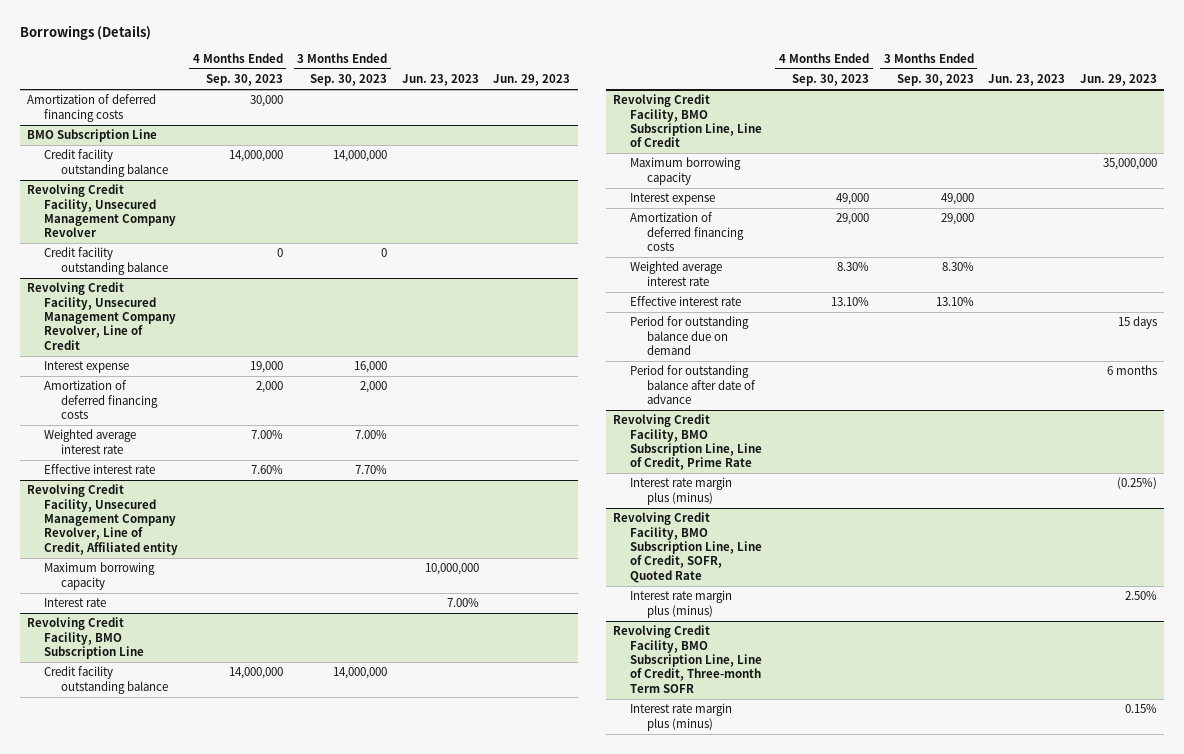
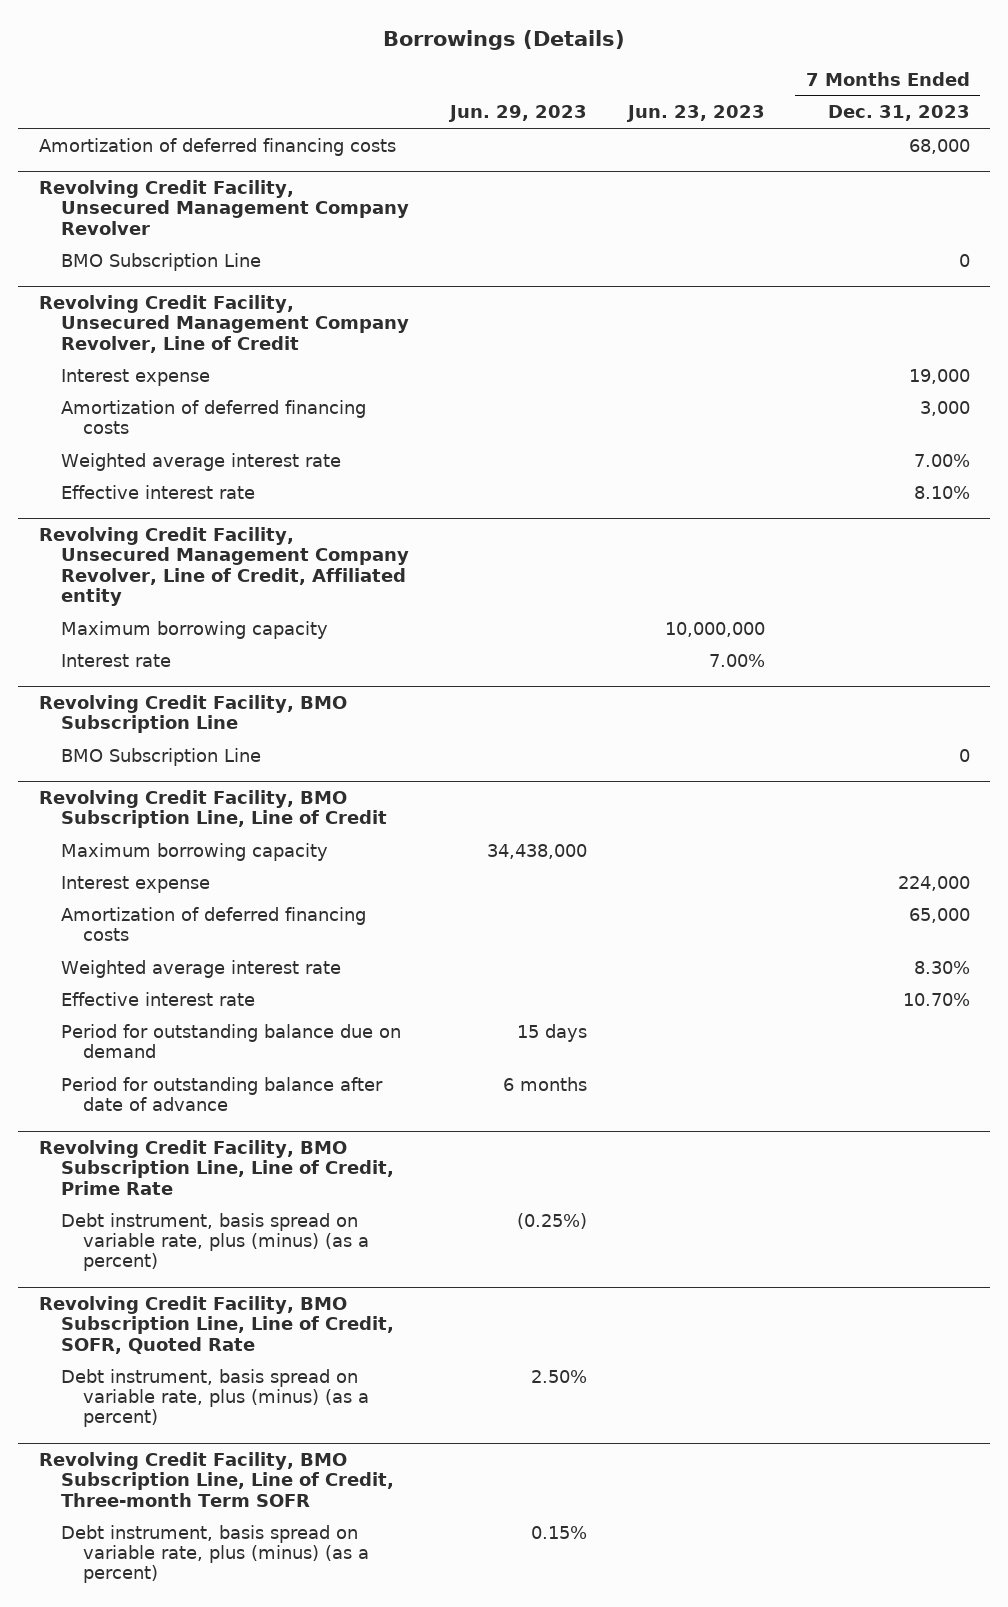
- | 4 Months Ended Sep. 30, 2023 | 3 Months Ended Sep. 30, 2023 | Jun. 23, 2023 | Jun. 29, 2023
+ | Jun. 29, 2023 | Jun. 23, 2023 | 7 Months Ended Dec. 31, 2023
- BMO Subscription Line
- Credit facility outstanding balance | 14,000,000 | 14,000,000 | |
@ Revolving Credit Facility, Unsecured Management Company Revolver
- Credit facility outstanding balance | 0 | 0 | |
+ BMO Subscription Line | | | 0
@ Revolving Credit Facility, BMO Subscription Line
- Credit facility outstanding balance | 14,000,000 | 14,000,000 | |
+ BMO Subscription Line | | | 0
@ Revolving Credit Facility, BMO Subscription Line, Line of Credit
- Maximum borrowing capacity | | | | 35,000,000
+ Maximum borrowing capacity | 34,438,000 | |
@ Revolving Credit Facility, BMO Subscription Line, Line of Credit, Prime Rate
- Interest rate margin plus (minus) | | | | (0.25%)
+ Debt instrument, basis spread on variable rate, plus (minus) (as a percent) | (0.25%) | |
@ Revolving Credit Facility, BMO Subscription Line, Line of Credit, SOFR, Quoted Rate
- Interest rate margin plus (minus) | | | | 2.50%
+ Debt instrument, basis spread on variable rate, plus (minus) (as a percent) | 2.50% | |
@ Revolving Credit Facility, BMO Subscription Line, Line of Credit, Three-month Term SOFR
- Interest rate margin plus (minus) | | | | 0.15%
+ Debt instrument, basis spread on variable rate, plus (minus) (as a percent) | 0.15% | |

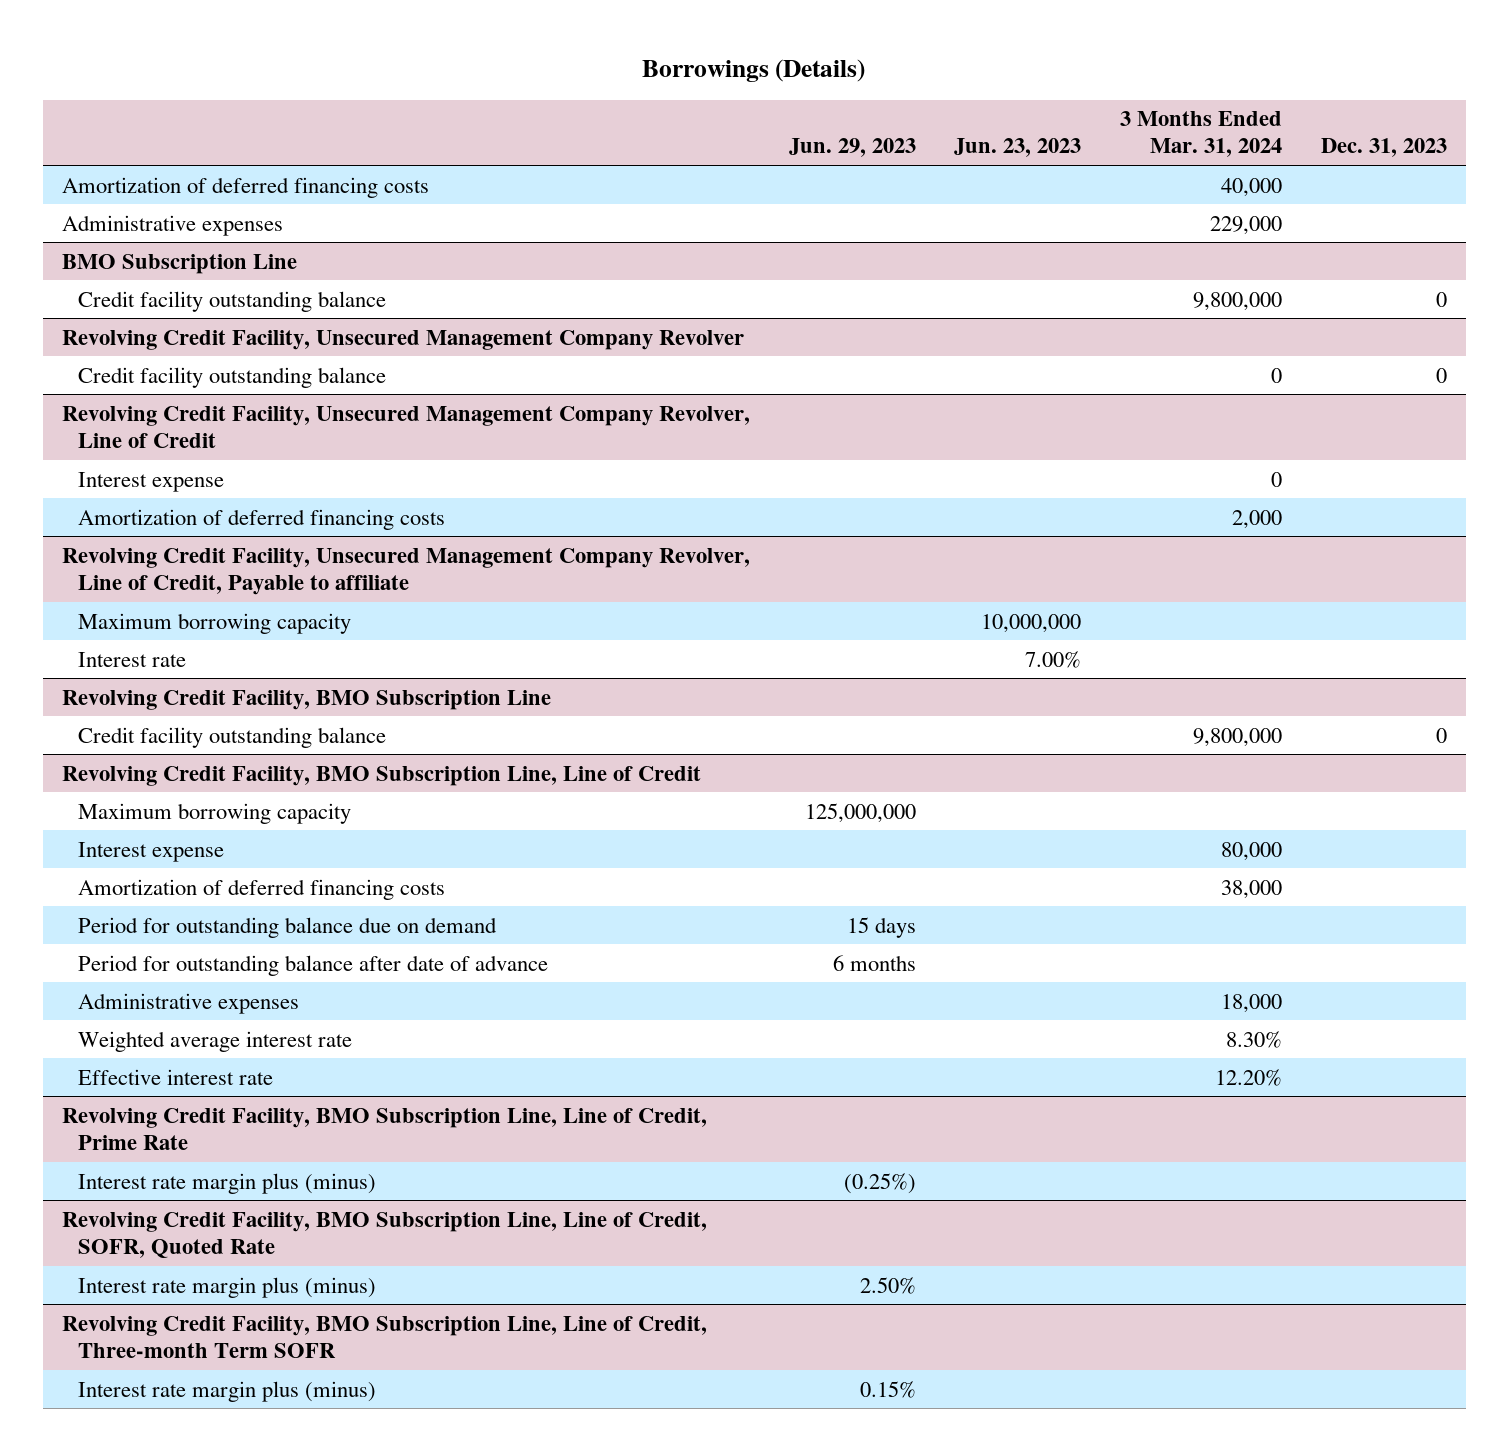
- | Jun. 29, 2023 | Jun. 23, 2023 | 7 Months Ended Dec. 31, 2023
+ | Jun. 29, 2023 | Jun. 23, 2023 | 3 Months Ended Mar. 31, 2024 | Dec. 31, 2023
+ Administrative expenses | | | 229,000 |
+ BMO Subscription Line
+ Credit facility outstanding balance | | | 9,800,000 | 0
@ Revolving Credit Facility, Unsecured Management Company Revolver
- BMO Subscription Line | | | 0
+ Credit facility outstanding balance | | | 0 | 0
@ Revolving Credit Facility, Unsecured Management Company Revolver, Line of Credit
- Weighted average interest rate | | | 7.00%
- Effective interest rate | | | 8.10%
- Revolving Credit Facility, Unsecured Management Company Revolver, Line of Credit, Affiliated entity
+ Revolving Credit Facility, Unsecured Management Company Revolver, Line of Credit, Payable to affiliate
@ Revolving Credit Facility, BMO Subscription Line
- BMO Subscription Line | | | 0
+ Credit facility outstanding balance | | | 9,800,000 | 0
@ Revolving Credit Facility, BMO Subscription Line, Line of Credit
- Maximum borrowing capacity | 34,438,000 | |
+ Maximum borrowing capacity | 125,000,000 | | |
+ Administrative expenses | | | 18,000 |
moved down: Weighted average interest rate | | | 8.30% |
moved down: Effective interest rate | | | 12.20% |
@ Revolving Credit Facility, BMO Subscription Line, Line of Credit, Prime Rate
- Debt instrument, basis spread on variable rate, plus (minus) (as a percent) | (0.25%) | |
+ Interest rate margin plus (minus) | (0.25%) | | |
@ Revolving Credit Facility, BMO Subscription Line, Line of Credit, SOFR, Quoted Rate
- Debt instrument, basis spread on variable rate, plus (minus) (as a percent) | 2.50% | |
+ Interest rate margin plus (minus) | 2.50% | | |
@ Revolving Credit Facility, BMO Subscription Line, Line of Credit, Three-month Term SOFR
- Debt instrument, basis spread on variable rate, plus (minus) (as a percent) | 0.15% | |
+ Interest rate margin plus (minus) | 0.15% | | |

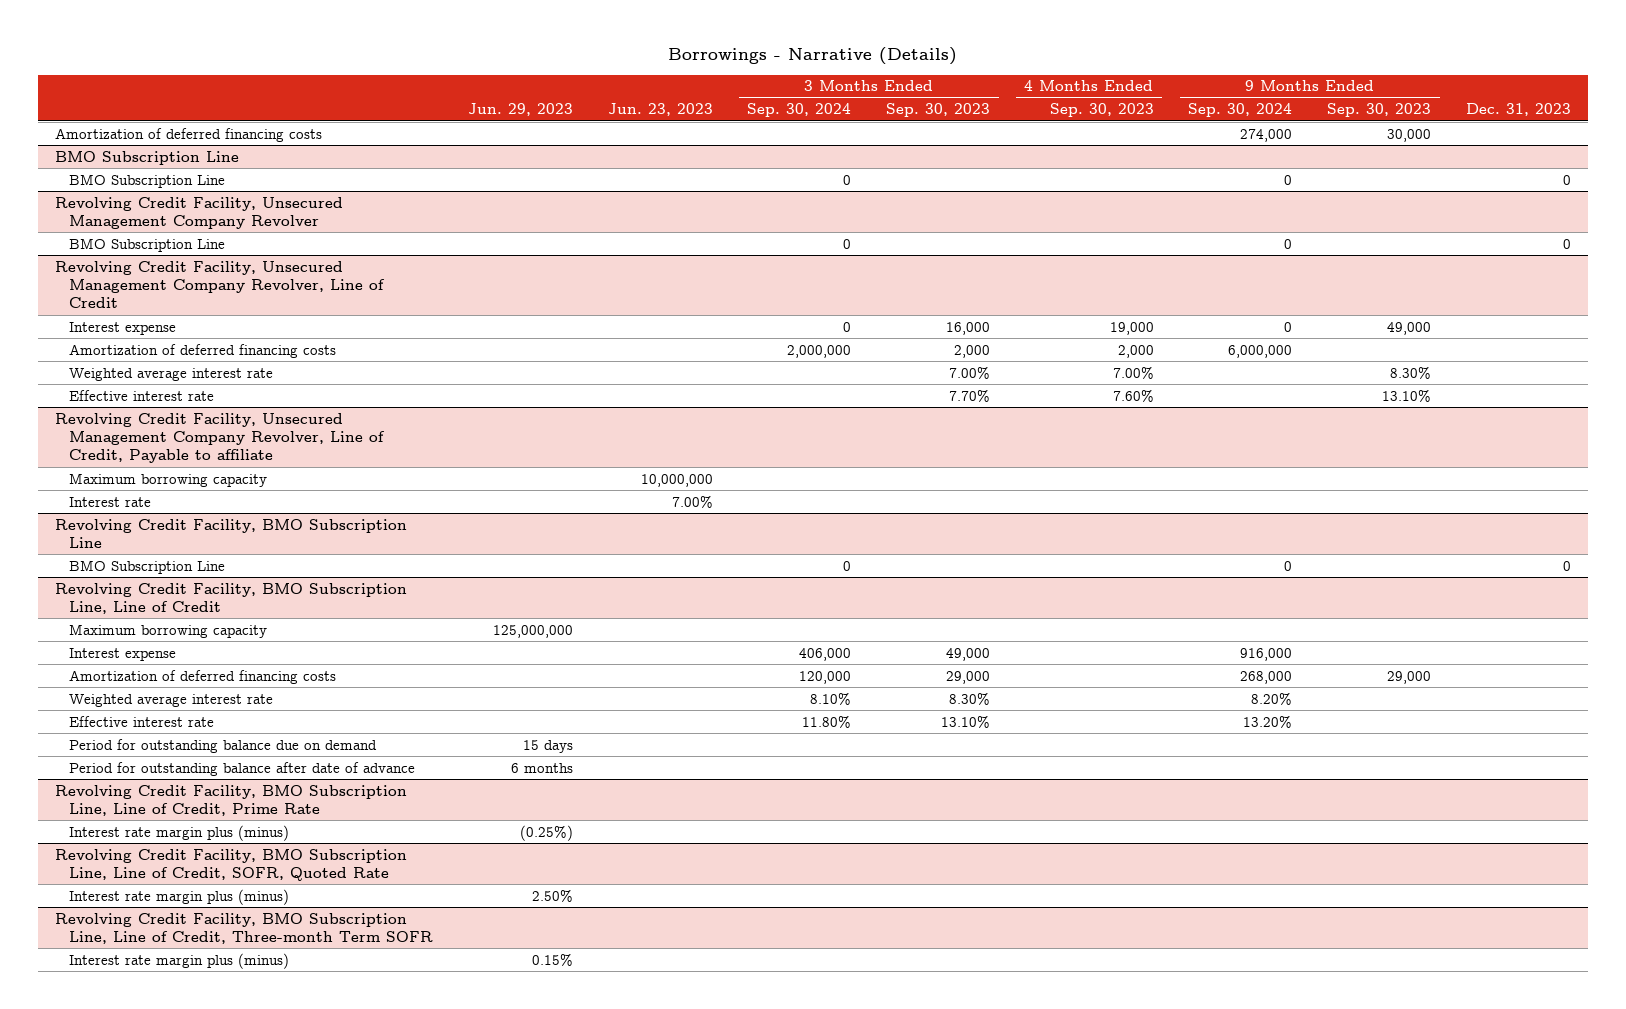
- Borrowings (Details)
+ Borrowings - Narrative (Details)
- | Jun. 29, 2023 | Jun. 23, 2023 | 3 Months Ended Mar. 31, 2024 | Dec. 31, 2023
+ | Jun. 29, 2023 | Jun. 23, 2023 | 3 Months Ended Sep. 30, 2024 | 3 Months Ended Sep. 30, 2023 | 4 Months Ended Sep. 30, 2023 | 9 Months Ended Sep. 30, 2024 | 9 Months Ended Sep. 30, 2023 | Dec. 31, 2023
- Administrative expenses | | | 229,000 |
@ BMO Subscription Line
- Credit facility outstanding balance | | | 9,800,000 | 0
+ BMO Subscription Line | | | 0 | | | 0 | | 0
@ Revolving Credit Facility, Unsecured Management Company Revolver
- Credit facility outstanding balance | | | 0 | 0
+ BMO Subscription Line | | | 0 | | | 0 | | 0
@ Revolving Credit Facility, Unsecured Management Company Revolver, Line of Credit
+ Weighted average interest rate | | | | 7.00% | 7.00% | | 8.30% |
+ Effective interest rate | | | | 7.70% | 7.60% | | 13.10% |
@ Revolving Credit Facility, BMO Subscription Line
- Credit facility outstanding balance | | | 9,800,000 | 0
+ BMO Subscription Line | | | 0 | | | 0 | | 0
@ Revolving Credit Facility, BMO Subscription Line, Line of Credit
- Administrative expenses | | | 18,000 |
moved down: Period for outstanding balance due on demand | 15 days | | | | | | |
moved down: Period for outstanding balance after date of advance | 6 months | | | | | | |

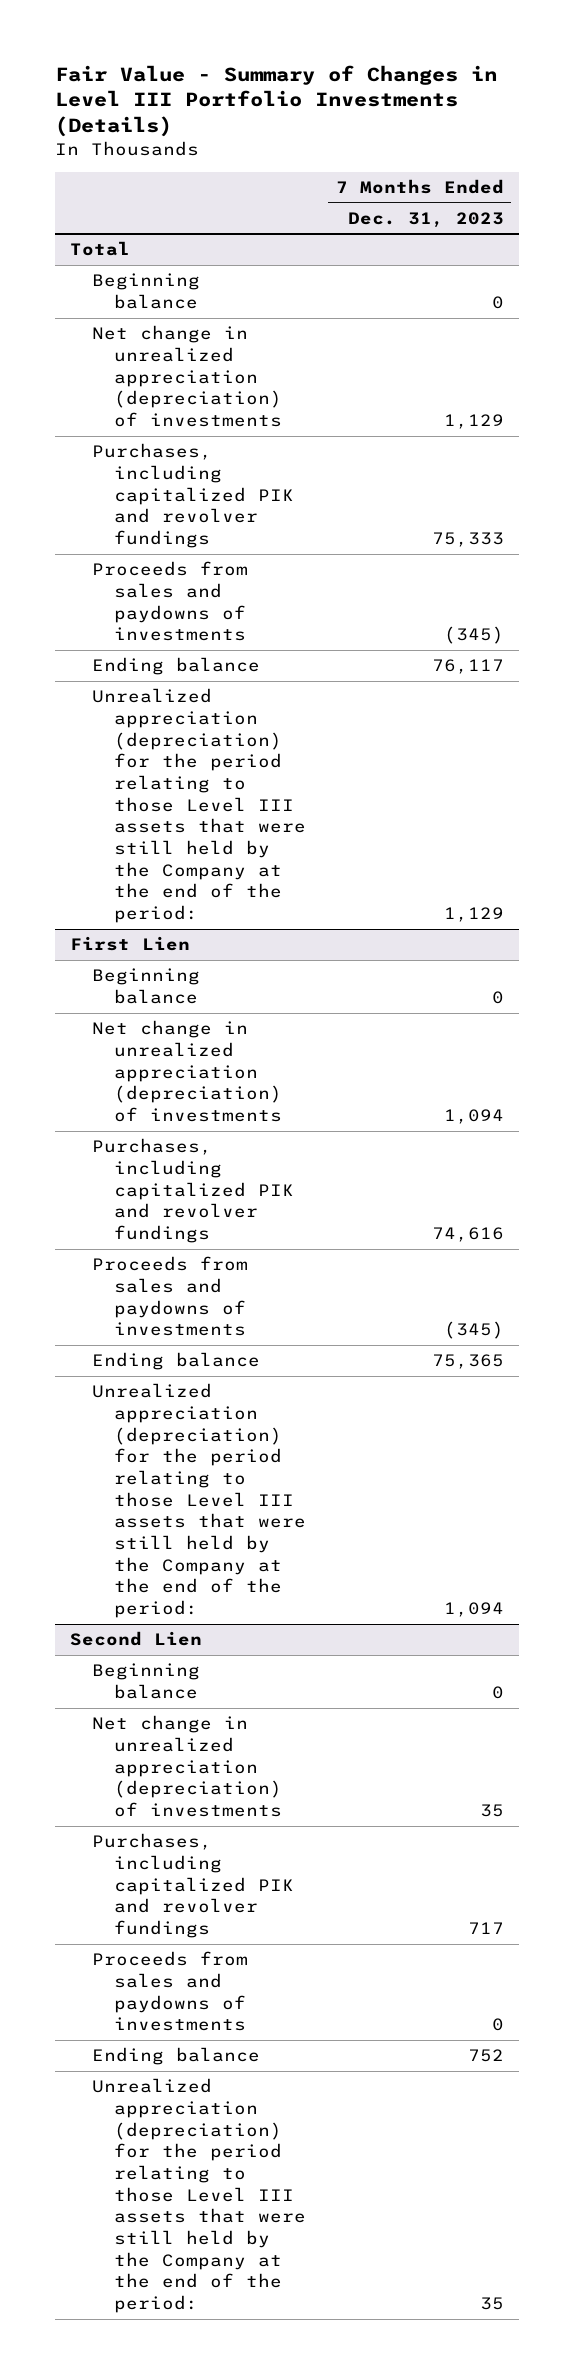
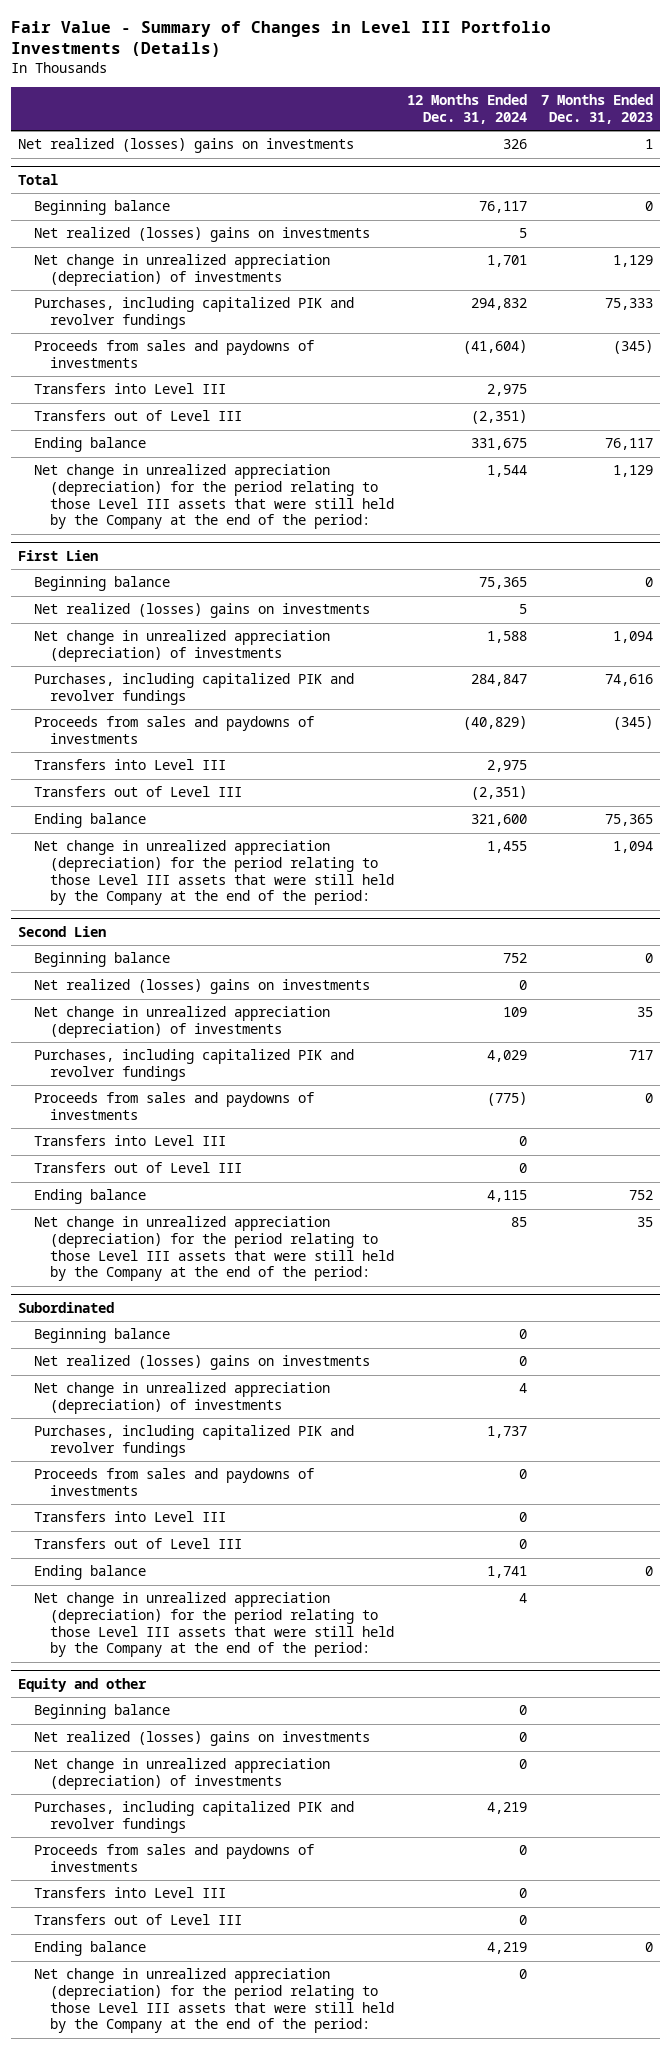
- | 7 Months Ended Dec. 31, 2023
+ | 12 Months Ended Dec. 31, 2024 | 7 Months Ended Dec. 31, 2023
+ Net realized (losses) gains on investments | 326 | 1
@ Total
+ Net realized (losses) gains on investments | 5 |
+ Transfers into Level III | 2,975 |
+ Transfers out of Level III | (2,351) |
- Unrealized appreciation (depreciation) for the period relating to those Level III assets that were still held by the Company at the end of the period: | 1,129
+ Net change in unrealized appreciation (depreciation) for the period relating to those Level III assets that were still held by the Company at the end of the period: | 1,544 | 1,129
@ First Lien
+ Net realized (losses) gains on investments | 5 |
+ Transfers into Level III | 2,975 |
+ Transfers out of Level III | (2,351) |
- Unrealized appreciation (depreciation) for the period relating to those Level III assets that were still held by the Company at the end of the period: | 1,094
+ Net change in unrealized appreciation (depreciation) for the period relating to those Level III assets that were still held by the Company at the end of the period: | 1,455 | 1,094
@ Second Lien
+ Net realized (losses) gains on investments | 0 |
+ Transfers into Level III | 0 |
+ Transfers out of Level III | 0 |
- Unrealized appreciation (depreciation) for the period relating to those Level III assets that were still held by the Company at the end of the period: | 35
+ Net change in unrealized appreciation (depreciation) for the period relating to those Level III assets that were still held by the Company at the end of the period: | 85 | 35
+ Subordinated
+ Beginning balance | 0 |
+ Net realized (losses) gains on investments | 0 |
+ Net change in unrealized appreciation (depreciation) of investments | 4 |
+ Purchases, including capitalized PIK and revolver fundings | 1,737 |
+ Proceeds from sales and paydowns of investments | 0 |
+ Transfers into Level III | 0 |
+ Transfers out of Level III | 0 |
+ Ending balance | 1,741 | 0
+ Net change in unrealized appreciation (depreciation) for the period relating to those Level III assets that were still held by the Company at the end of the period: | 4 |
+ Equity and other
+ Beginning balance | 0 |
+ Net realized (losses) gains on investments | 0 |
+ Net change in unrealized appreciation (depreciation) of investments | 0 |
+ Purchases, including capitalized PIK and revolver fundings | 4,219 |
+ Proceeds from sales and paydowns of investments | 0 |
+ Transfers into Level III | 0 |
+ Transfers out of Level III | 0 |
+ Ending balance | 4,219 | 0
+ Net change in unrealized appreciation (depreciation) for the period relating to those Level III assets that were still held by the Company at the end of the period: | 0 |

